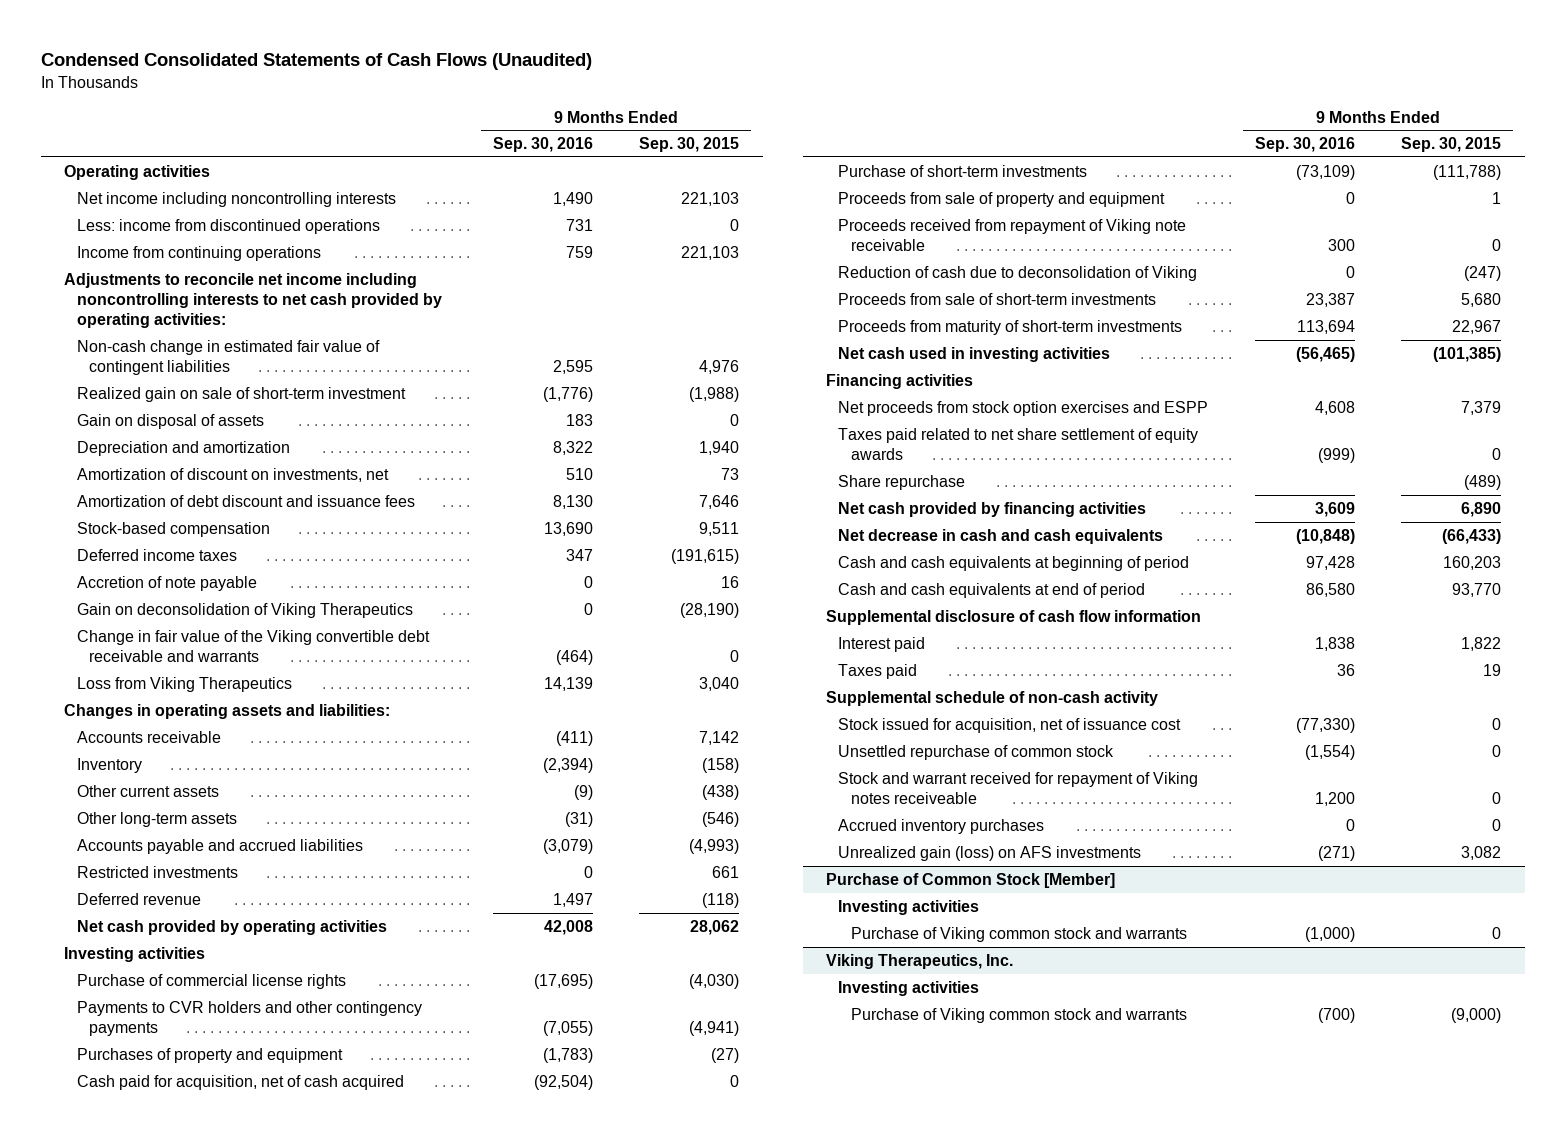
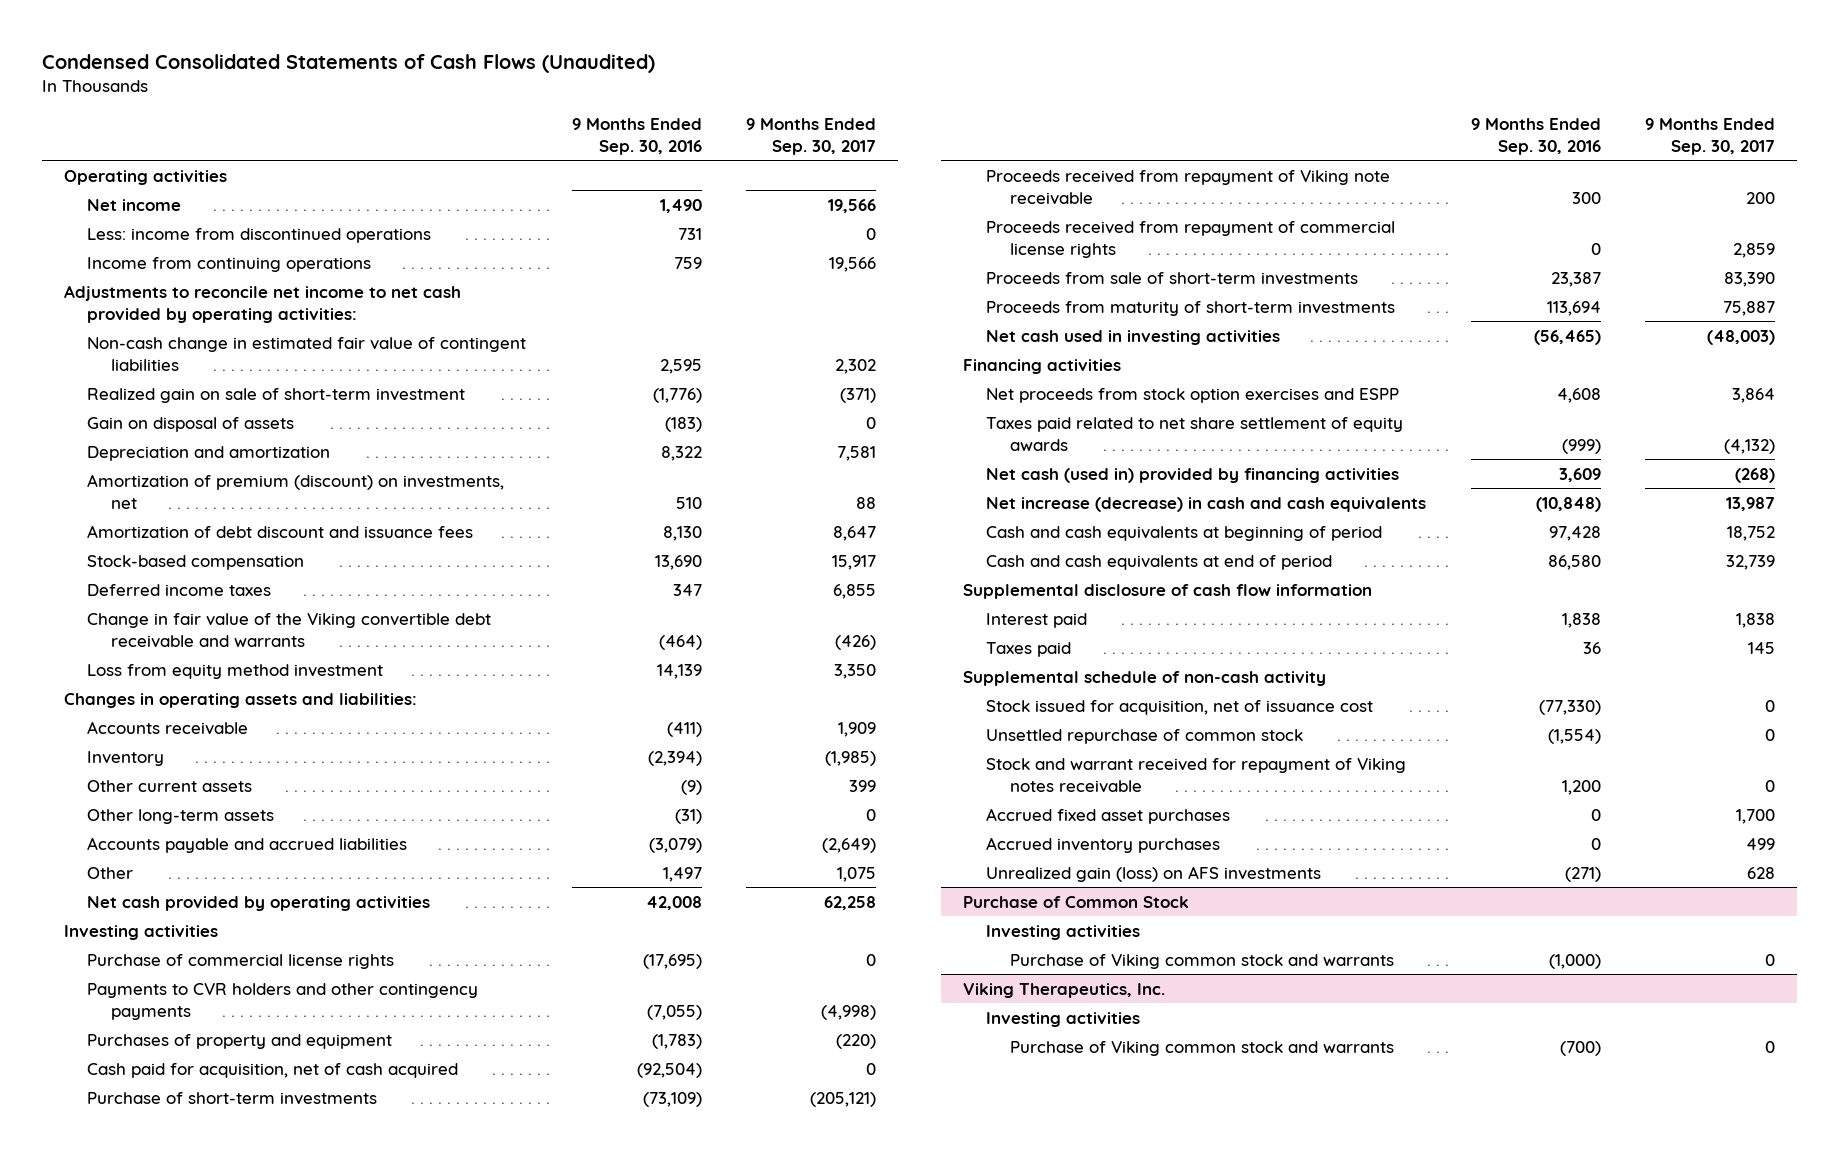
- | 9 Months Ended Sep. 30, 2016 | 9 Months Ended Sep. 30, 2015
+ | 9 Months Ended Sep. 30, 2016 | 9 Months Ended Sep. 30, 2017
- Net income including noncontrolling interests | 1,490 | 221,103
+ Net income | 1,490 | 19,566
- Adjustments to reconcile net income including noncontrolling interests to net cash provided by operating activities:
+ Adjustments to reconcile net income to net cash provided by operating activities:
- Gain on disposal of assets | 183 | 0
+ Gain on disposal of assets | (183) | 0
- Amortization of discount on investments, net | 510 | 73
+ Amortization of premium (discount) on investments, net | 510 | 88
- Accretion of note payable | 0 | 16
- Gain on deconsolidation of Viking Therapeutics | 0 | (28,190)
- Loss from Viking Therapeutics | 14,139 | 3,040
+ Loss from equity method investment | 14,139 | 3,350
- Restricted investments | 0 | 661
- Deferred revenue | 1,497 | (118)
+ Other | 1,497 | 1,075
- Proceeds from sale of property and equipment | 0 | 1
- Reduction of cash due to deconsolidation of Viking | 0 | (247)
+ Proceeds received from repayment of commercial license rights | 0 | 2,859
- Share repurchase | | (489)
- Net cash provided by financing activities | 3,609 | 6,890
- Net decrease in cash and cash equivalents | (10,848) | (66,433)
+ Net cash (used in) provided by financing activities | 3,609 | (268)
+ Net increase (decrease) in cash and cash equivalents | (10,848) | 13,987
- Stock and warrant received for repayment of Viking notes receiveable | 1,200 | 0
+ Stock and warrant received for repayment of Viking notes receivable | 1,200 | 0
+ Accrued fixed asset purchases | 0 | 1,700
- Purchase of Common Stock [Member]
+ Purchase of Common Stock

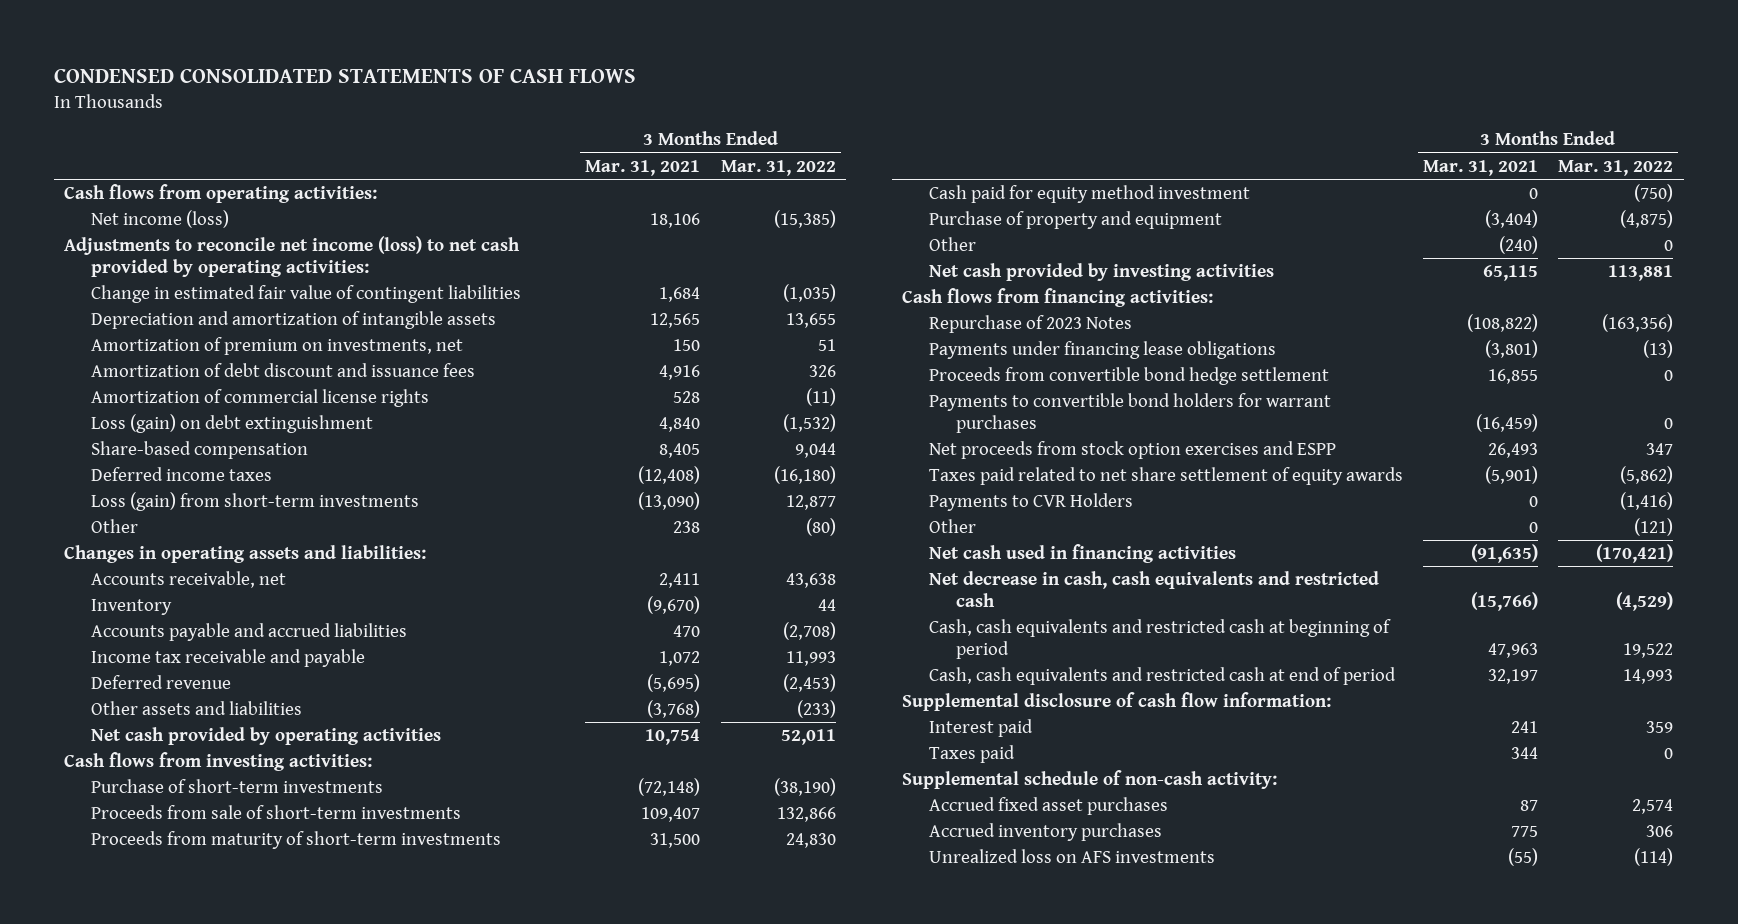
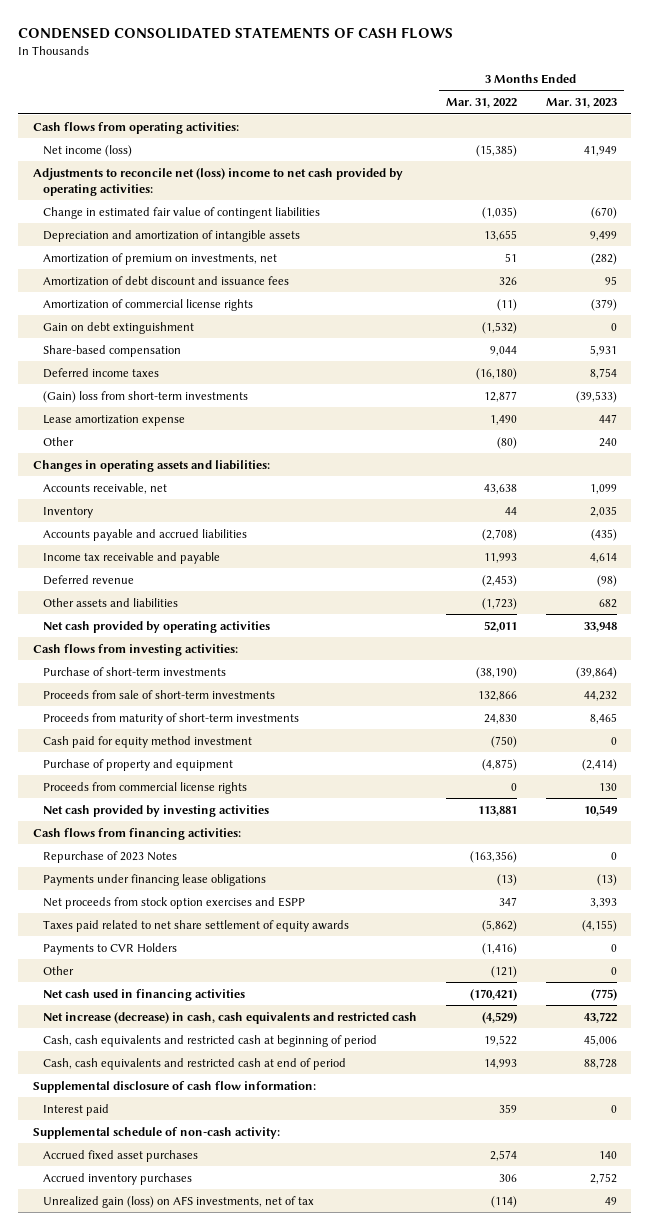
- | 3 Months Ended Mar. 31, 2021 | 3 Months Ended Mar. 31, 2022
+ | 3 Months Ended Mar. 31, 2022 | 3 Months Ended Mar. 31, 2023
- Adjustments to reconcile net income (loss) to net cash provided by operating activities:
+ Adjustments to reconcile net (loss) income to net cash provided by operating activities:
- Loss (gain) on debt extinguishment | 4,840 | (1,532)
+ Gain on debt extinguishment | (1,532) | 0
- Loss (gain) from short-term investments | (13,090) | 12,877
+ (Gain) loss from short-term investments | 12,877 | (39,533)
+ Lease amortization expense | 1,490 | 447
- Other assets and liabilities | (3,768) | (233)
+ Other assets and liabilities | (1,723) | 682
- Other | (240) | 0
+ Proceeds from commercial license rights | 0 | 130
- Proceeds from convertible bond hedge settlement | 16,855 | 0
- Payments to convertible bond holders for warrant purchases | (16,459) | 0
- Net decrease in cash, cash equivalents and restricted cash | (15,766) | (4,529)
+ Net increase (decrease) in cash, cash equivalents and restricted cash | (4,529) | 43,722
- Taxes paid | 344 | 0
- Unrealized loss on AFS investments | (55) | (114)
+ Unrealized gain (loss) on AFS investments, net of tax | (114) | 49

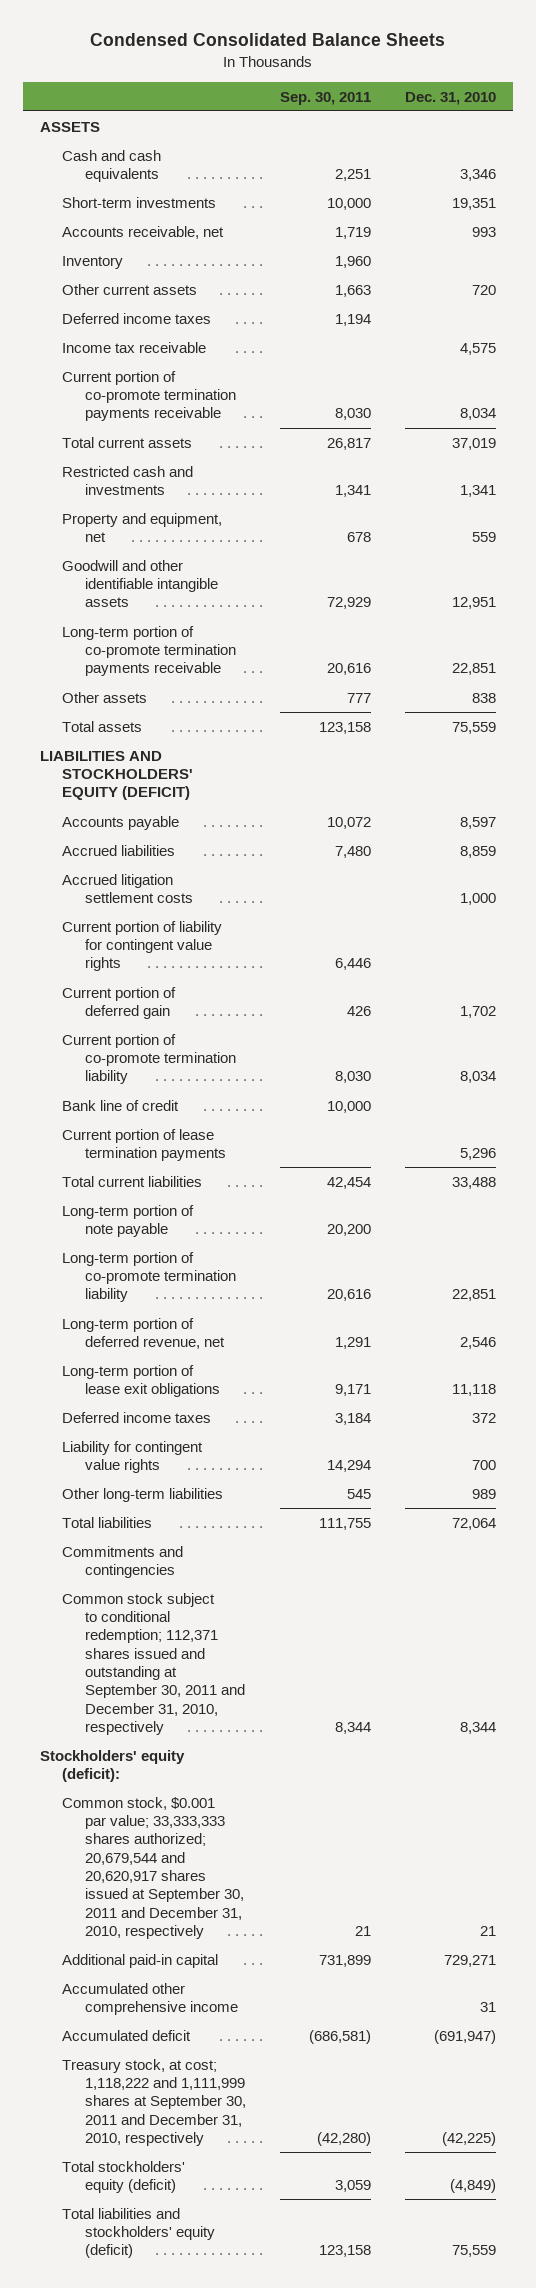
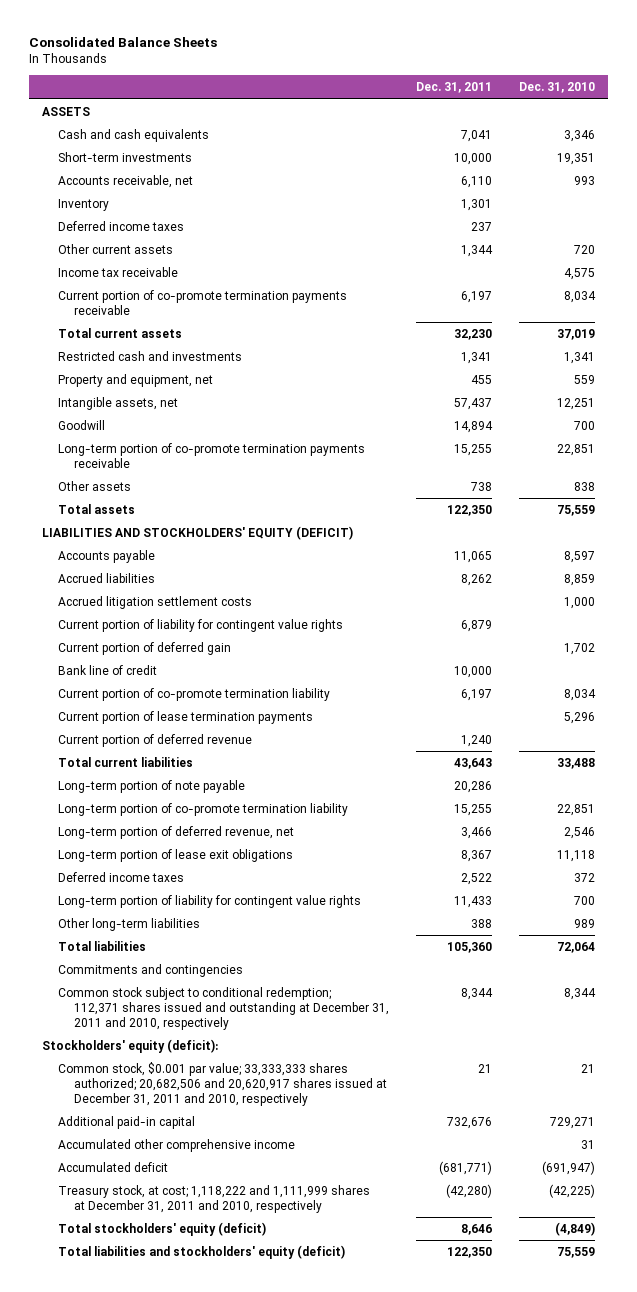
- Condensed Consolidated Balance Sheets
+ Consolidated Balance Sheets
- | Sep. 30, 2011 | Dec. 31, 2010
+ | Dec. 31, 2011 | Dec. 31, 2010
moved down: Other current assets | 1,344 | 720
- Goodwill and other identifiable intangible assets | 72,929 | 12,951
+ Intangible assets, net | 57,437 | 12,251
+ Goodwill | 14,894 | 700
moved down: Current portion of co-promote termination liability | 6,197 | 8,034
+ Current portion of deferred revenue | 1,240 |
- Liability for contingent value rights | 14,294 | 700
+ Long-term portion of liability for contingent value rights | 11,433 | 700
- Common stock subject to conditional redemption; 112,371 shares issued and outstanding at September 30, 2011 and December 31, 2010, respectively | 8,344 | 8,344
+ Common stock subject to conditional redemption; 112,371 shares issued and outstanding at December 31, 2011 and 2010, respectively | 8,344 | 8,344
- Common stock, $0.001 par value; 33,333,333 shares authorized; 20,679,544 and 20,620,917 shares issued at September 30, 2011 and December 31, 2010, respectively | 21 | 21
+ Common stock, $0.001 par value; 33,333,333 shares authorized; 20,682,506 and 20,620,917 shares issued at December 31, 2011 and 2010, respectively | 21 | 21
- Treasury stock, at cost; 1,118,222 and 1,111,999 shares at September 30, 2011 and December 31, 2010, respectively | (42,280) | (42,225)
+ Treasury stock, at cost; 1,118,222 and 1,111,999 shares at December 31, 2011 and 2010, respectively | (42,280) | (42,225)

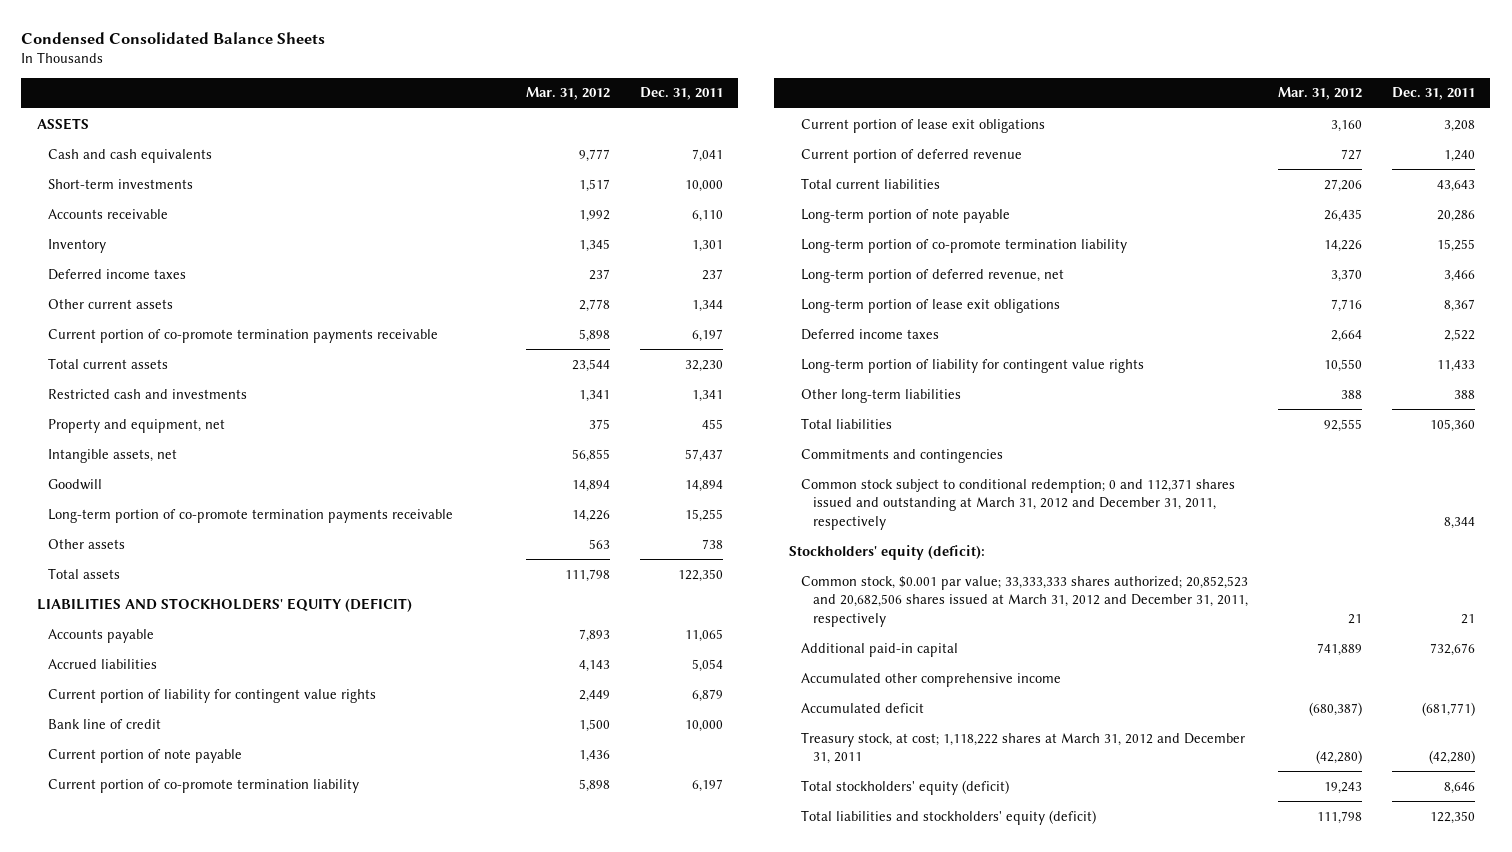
- Consolidated Balance Sheets
+ Condensed Consolidated Balance Sheets
- | Dec. 31, 2011 | Dec. 31, 2010
+ | Mar. 31, 2012 | Dec. 31, 2011
- Accounts receivable, net | 6,110 | 993
+ Accounts receivable | 1,992 | 6,110
- Income tax receivable | | 4,575
- Accrued liabilities | 8,262 | 8,859
- Accrued litigation settlement costs | | 1,000
+ Accrued liabilities | 4,143 | 5,054
- Current portion of deferred gain | | 1,702
+ Current portion of note payable | 1,436 |
- Current portion of lease termination payments | | 5,296
+ Current portion of lease exit obligations | 3,160 | 3,208
- Common stock subject to conditional redemption; 112,371 shares issued and outstanding at December 31, 2011 and 2010, respectively | 8,344 | 8,344
+ Common stock subject to conditional redemption; 0 and 112,371 shares issued and outstanding at March 31, 2012 and December 31, 2011, respectively | | 8,344
- Common stock, $0.001 par value; 33,333,333 shares authorized; 20,682,506 and 20,620,917 shares issued at December 31, 2011 and 2010, respectively | 21 | 21
+ Common stock, $0.001 par value; 33,333,333 shares authorized; 20,852,523 and 20,682,506 shares issued at March 31, 2012 and December 31, 2011, respectively | 21 | 21
- Treasury stock, at cost; 1,118,222 and 1,111,999 shares at December 31, 2011 and 2010, respectively | (42,280) | (42,225)
+ Treasury stock, at cost; 1,118,222 shares at March 31, 2012 and December 31, 2011 | (42,280) | (42,280)

